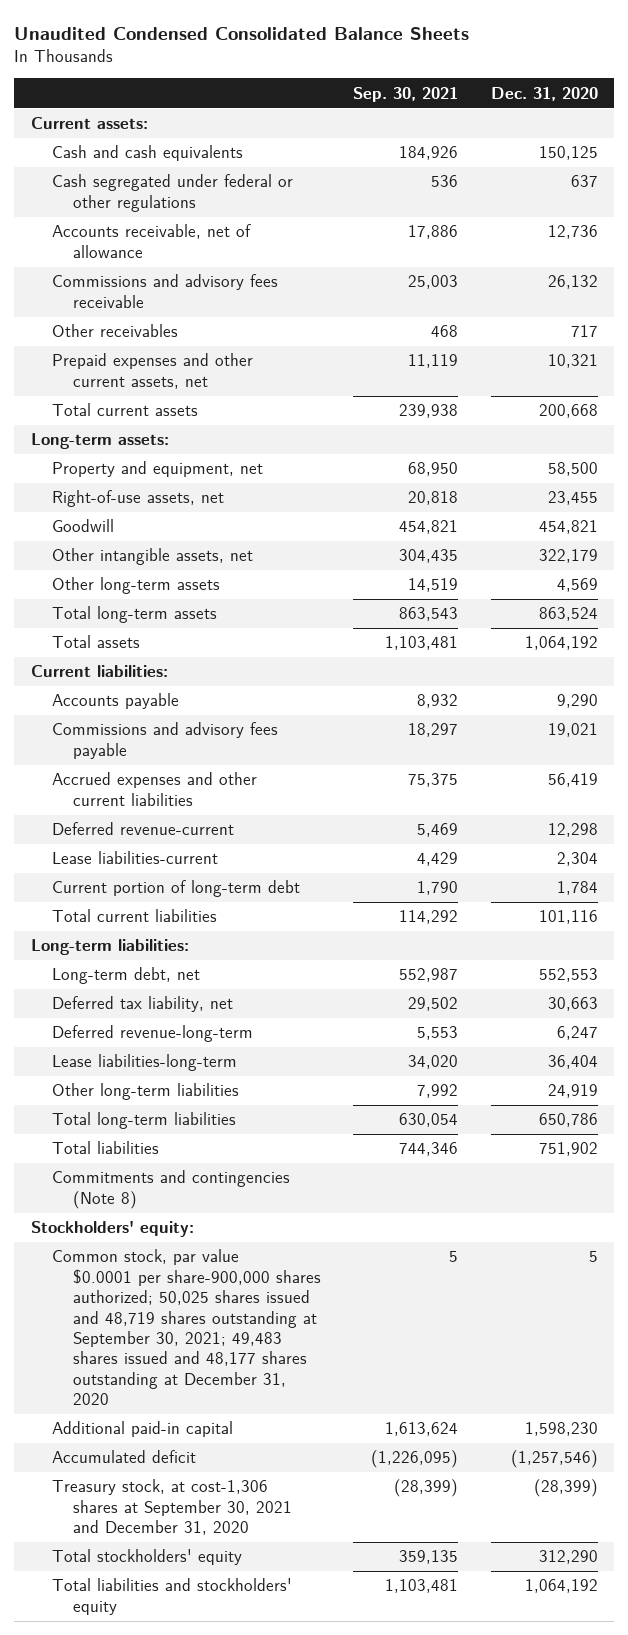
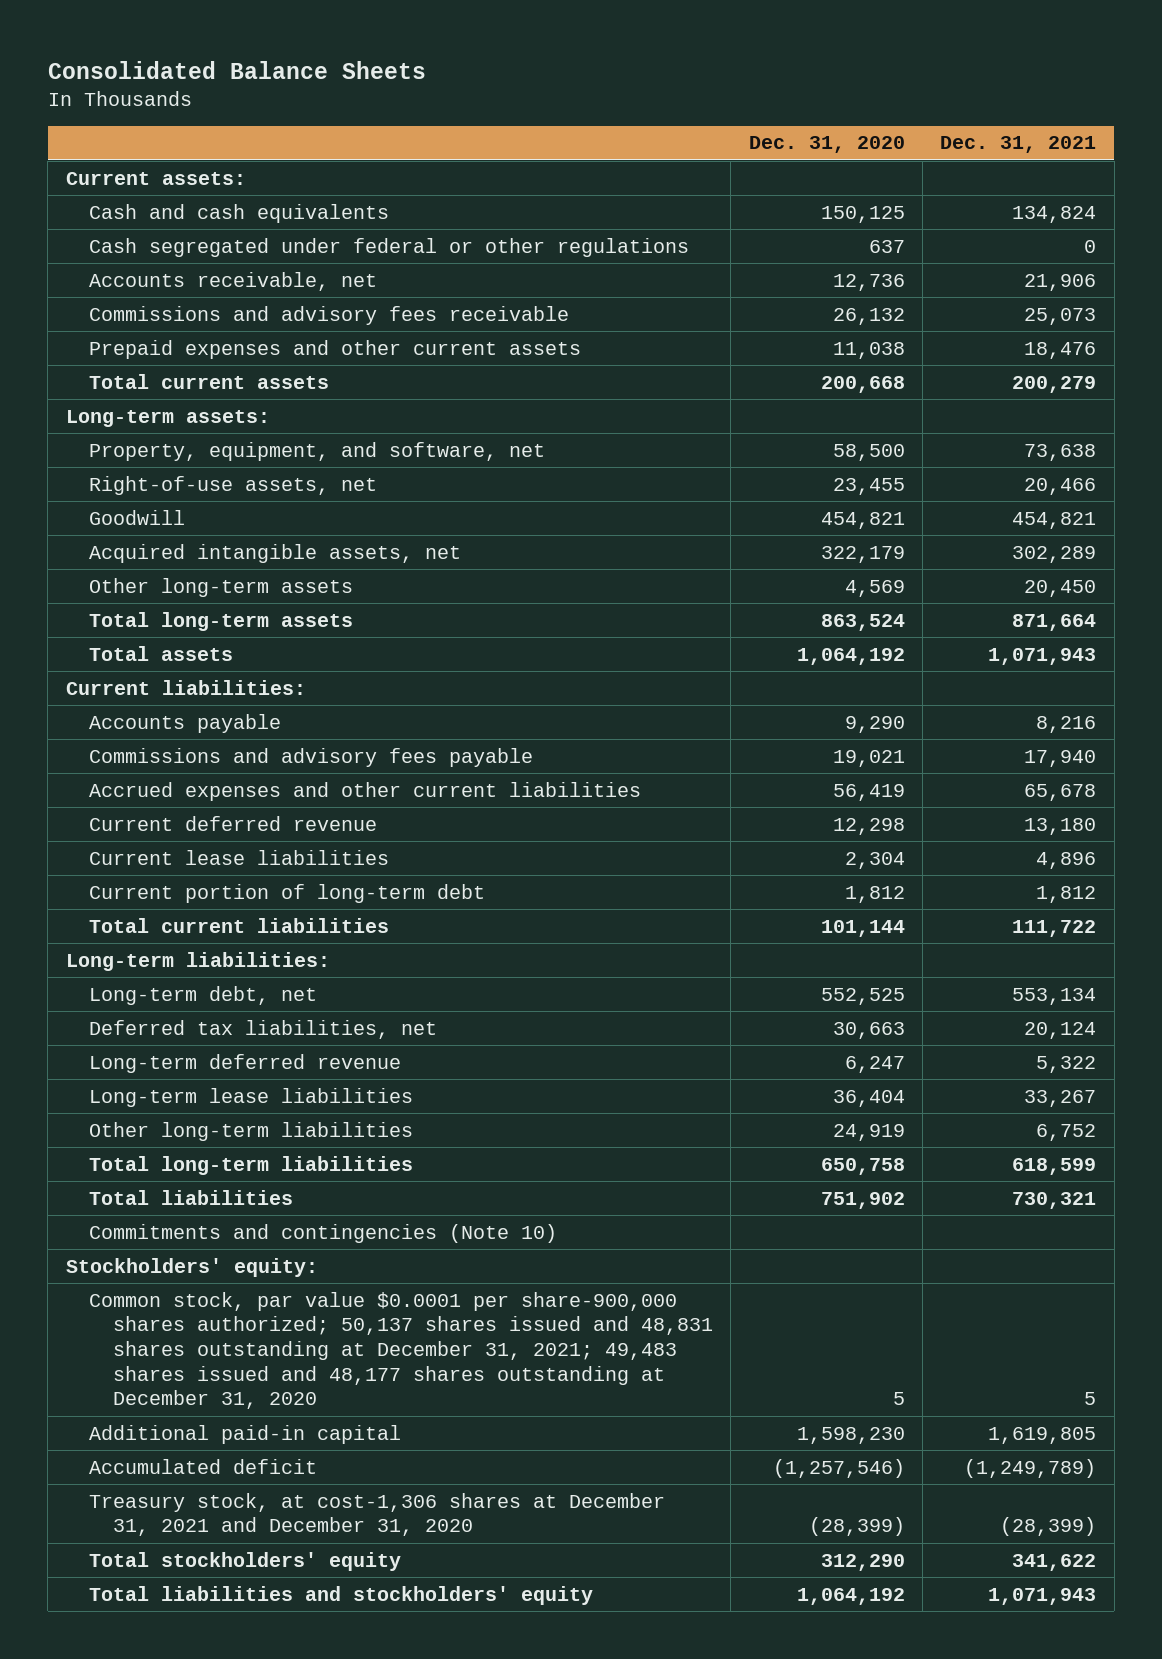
- Unaudited Condensed Consolidated Balance Sheets
+ Consolidated Balance Sheets
- | Sep. 30, 2021 | Dec. 31, 2020
+ | Dec. 31, 2020 | Dec. 31, 2021
- Accounts receivable, net of allowance | 17,886 | 12,736
+ Accounts receivable, net | 12,736 | 21,906
- Other receivables | 468 | 717
- Prepaid expenses and other current assets, net | 11,119 | 10,321
+ Prepaid expenses and other current assets | 11,038 | 18,476
- Property and equipment, net | 68,950 | 58,500
+ Property, equipment, and software, net | 58,500 | 73,638
- Other intangible assets, net | 304,435 | 322,179
+ Acquired intangible assets, net | 322,179 | 302,289
- Deferred revenue-current | 5,469 | 12,298
- Lease liabilities-current | 4,429 | 2,304
- Current portion of long-term debt | 1,790 | 1,784
- Total current liabilities | 114,292 | 101,116
+ Current deferred revenue | 12,298 | 13,180
+ Current lease liabilities | 2,304 | 4,896
+ Current portion of long-term debt | 1,812 | 1,812
+ Total current liabilities | 101,144 | 111,722
- Long-term debt, net | 552,987 | 552,553
- Deferred tax liability, net | 29,502 | 30,663
- Deferred revenue-long-term | 5,553 | 6,247
- Lease liabilities-long-term | 34,020 | 36,404
+ Long-term debt, net | 552,525 | 553,134
+ Deferred tax liabilities, net | 30,663 | 20,124
+ Long-term deferred revenue | 6,247 | 5,322
+ Long-term lease liabilities | 36,404 | 33,267
- Total long-term liabilities | 630,054 | 650,786
+ Total long-term liabilities | 650,758 | 618,599
- Commitments and contingencies (Note 8)
+ Commitments and contingencies (Note 10)
- Common stock, par value $0.0001 per share-900,000 shares authorized; 50,025 shares issued and 48,719 shares outstanding at September 30, 2021; 49,483 shares issued and 48,177 shares outstanding at December 31, 2020 | 5 | 5
+ Common stock, par value $0.0001 per share-900,000 shares authorized; 50,137 shares issued and 48,831 shares outstanding at December 31, 2021; 49,483 shares issued and 48,177 shares outstanding at December 31, 2020 | 5 | 5
- Treasury stock, at cost-1,306 shares at September 30, 2021 and December 31, 2020 | (28,399) | (28,399)
+ Treasury stock, at cost-1,306 shares at December 31, 2021 and December 31, 2020 | (28,399) | (28,399)

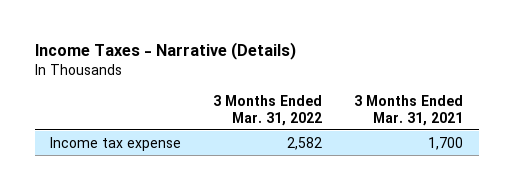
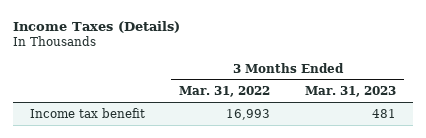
- Income Taxes - Narrative (Details)
+ Income Taxes (Details)
- | 3 Months Ended Mar. 31, 2022 | 3 Months Ended Mar. 31, 2021
+ | 3 Months Ended Mar. 31, 2022 | 3 Months Ended Mar. 31, 2023
- Income tax expense | 2,582 | 1,700
+ Income tax benefit | 16,993 | 481

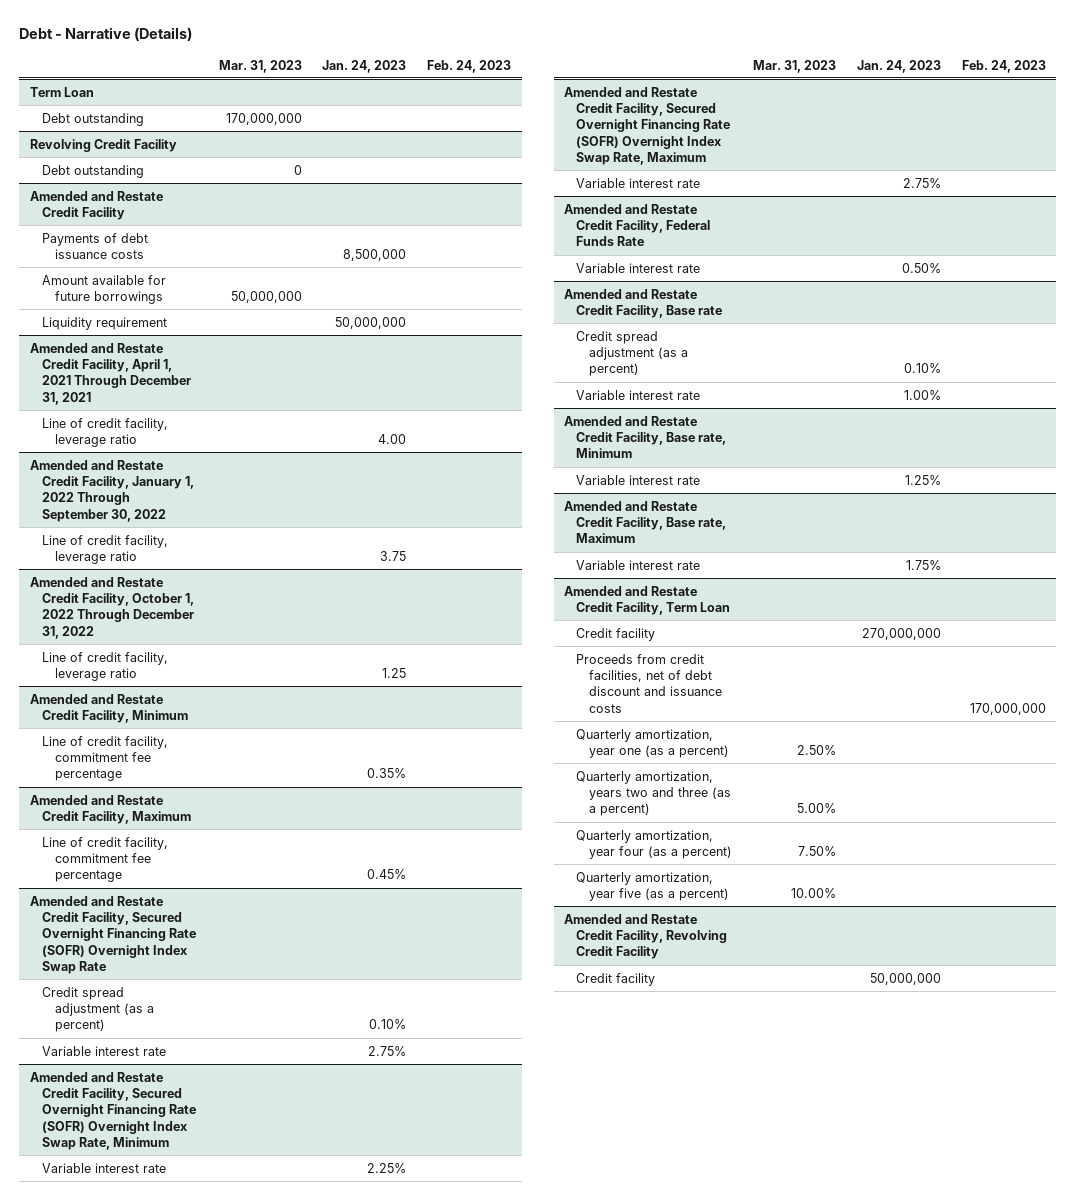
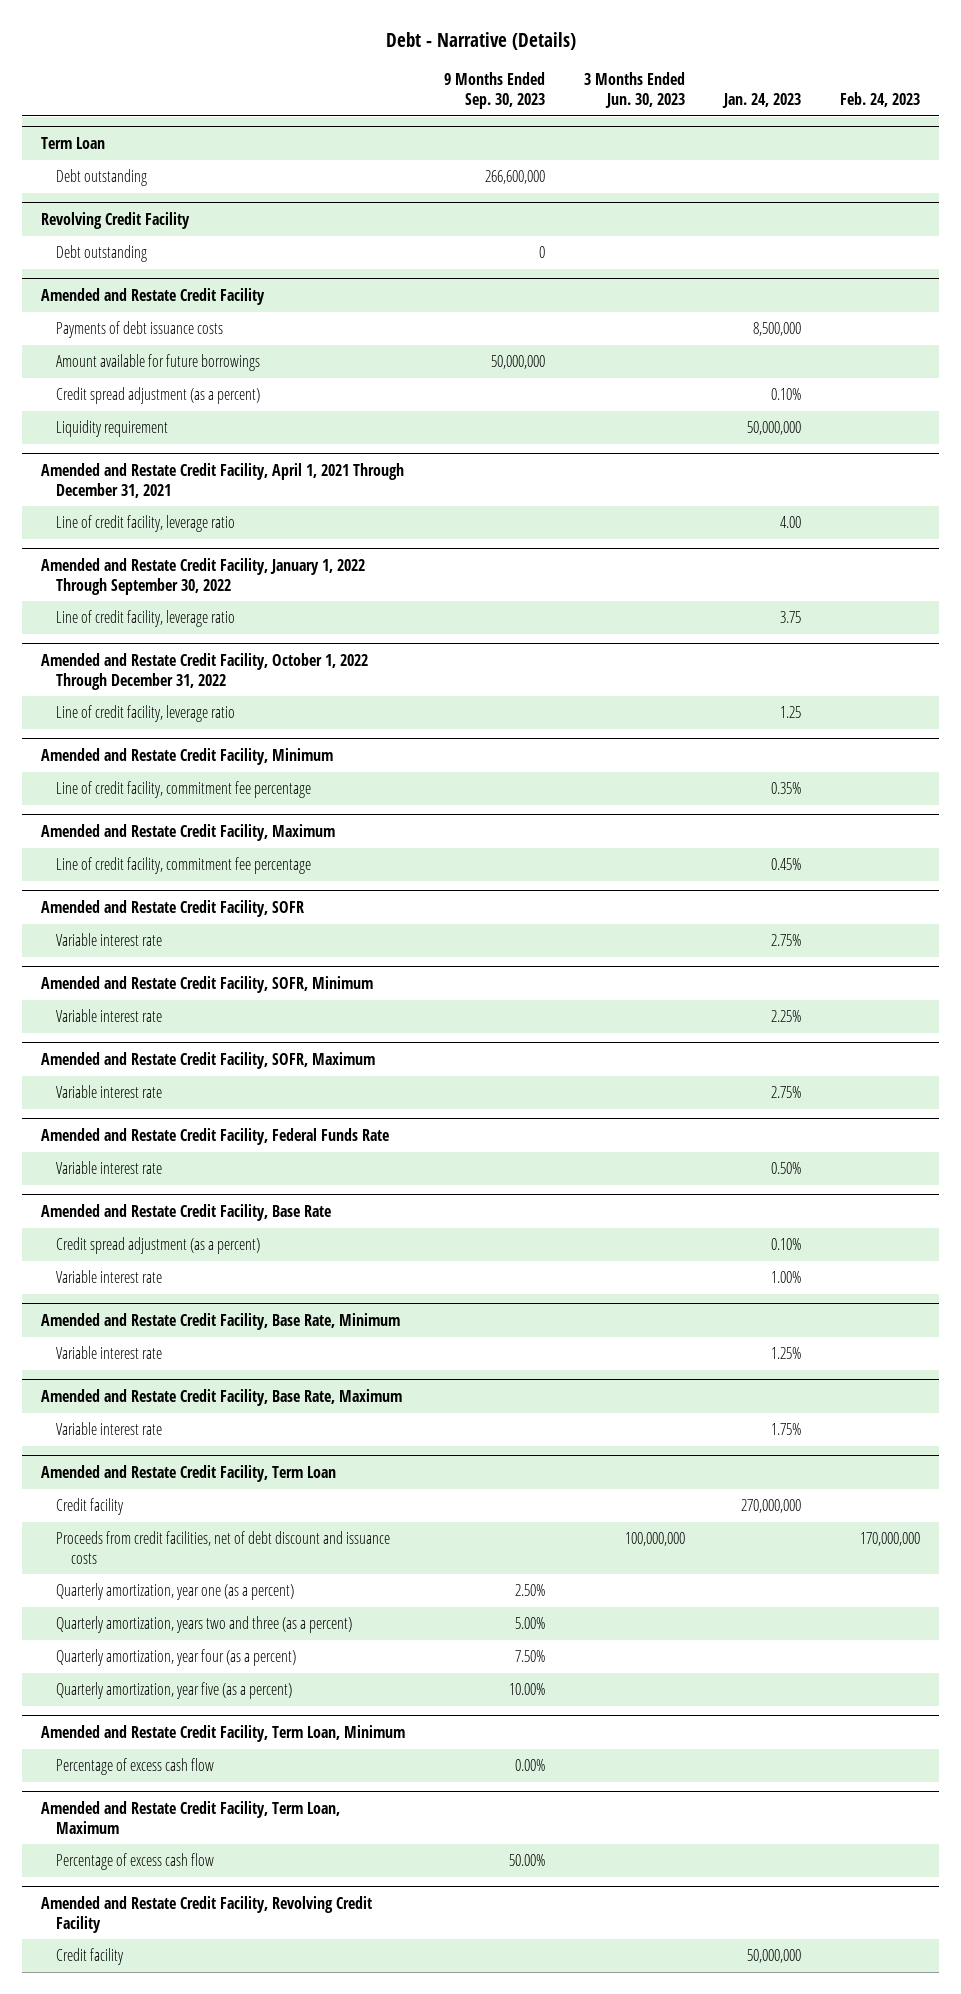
- | Mar. 31, 2023 | Jan. 24, 2023 | Feb. 24, 2023
+ | 9 Months Ended Sep. 30, 2023 | 3 Months Ended Jun. 30, 2023 | Jan. 24, 2023 | Feb. 24, 2023
@ Amended and Restate Credit Facility
+ Credit spread adjustment (as a percent) | | | 0.10% |
- Amended and Restate Credit Facility, Secured Overnight Financing Rate (SOFR) Overnight Index Swap Rate
- Credit spread adjustment (as a percent) | | 0.10% |
+ Amended and Restate Credit Facility, SOFR
- Amended and Restate Credit Facility, Secured Overnight Financing Rate (SOFR) Overnight Index Swap Rate, Minimum
+ Amended and Restate Credit Facility, SOFR, Minimum
- Amended and Restate Credit Facility, Secured Overnight Financing Rate (SOFR) Overnight Index Swap Rate, Maximum
+ Amended and Restate Credit Facility, SOFR, Maximum
- Amended and Restate Credit Facility, Base rate
+ Amended and Restate Credit Facility, Base Rate
- Amended and Restate Credit Facility, Base rate, Minimum
+ Amended and Restate Credit Facility, Base Rate, Minimum
- Amended and Restate Credit Facility, Base rate, Maximum
+ Amended and Restate Credit Facility, Base Rate, Maximum
+ Amended and Restate Credit Facility, Term Loan, Minimum
+ Percentage of excess cash flow | 0.00% | | |
+ Amended and Restate Credit Facility, Term Loan, Maximum
+ Percentage of excess cash flow | 50.00% | | |

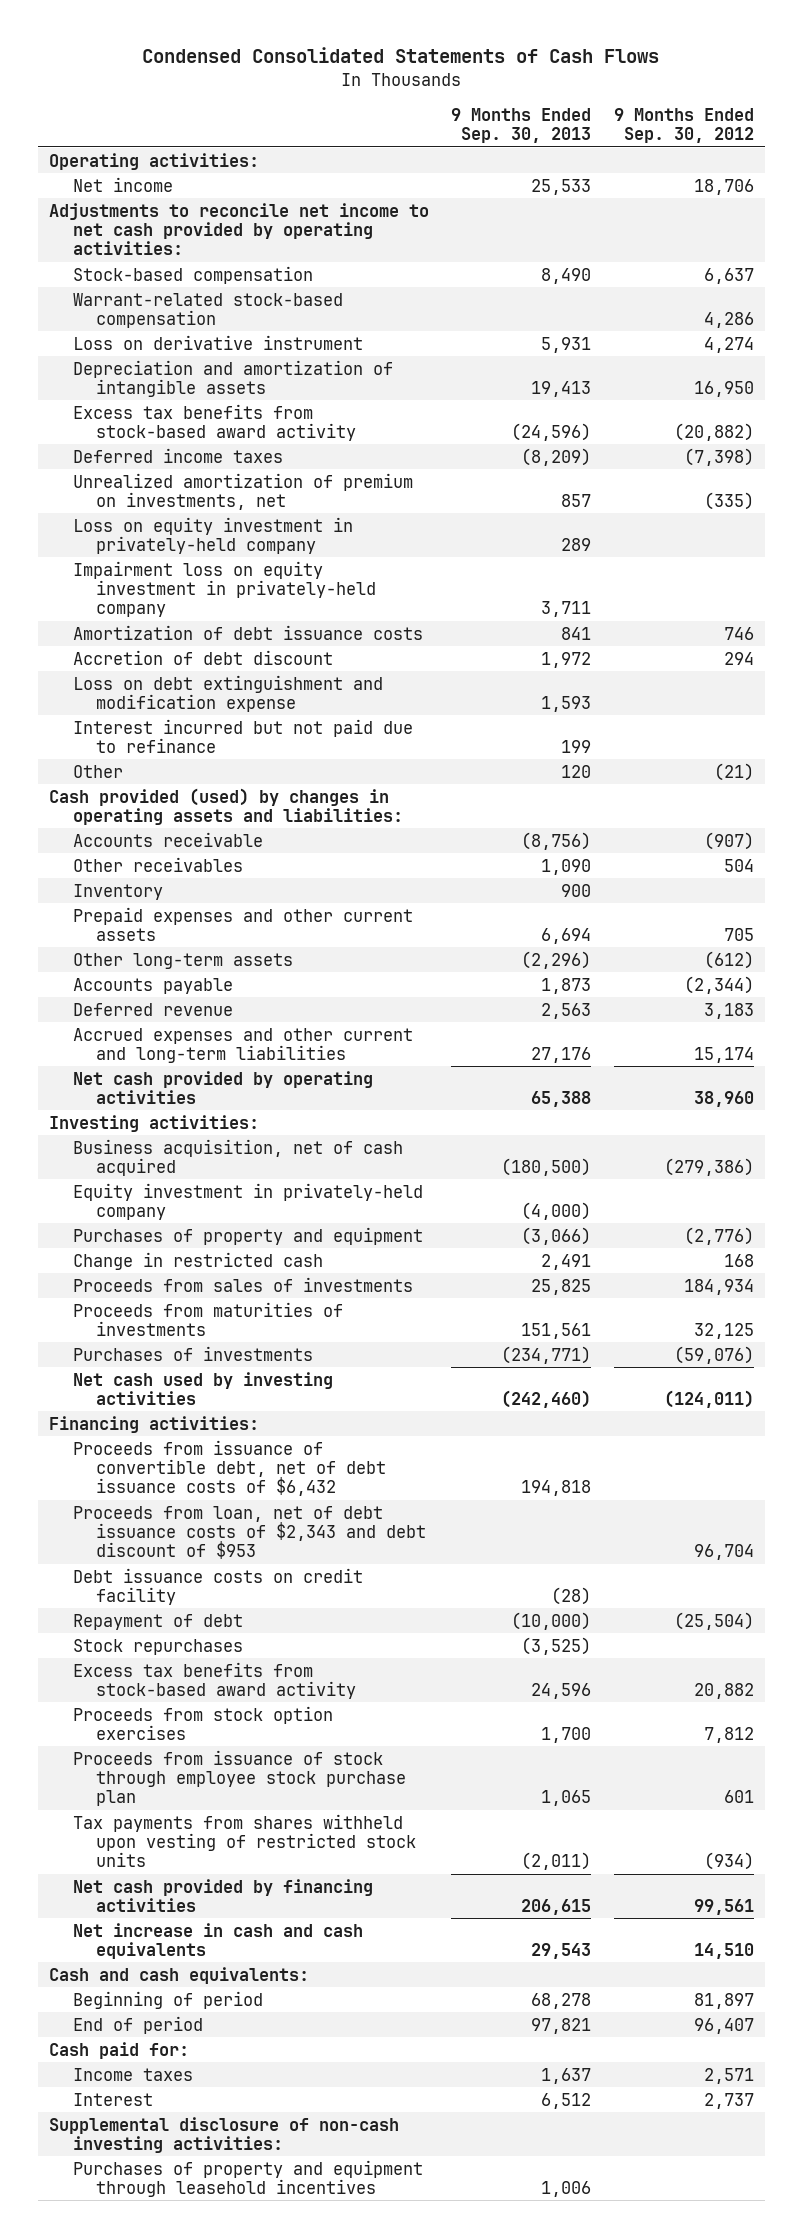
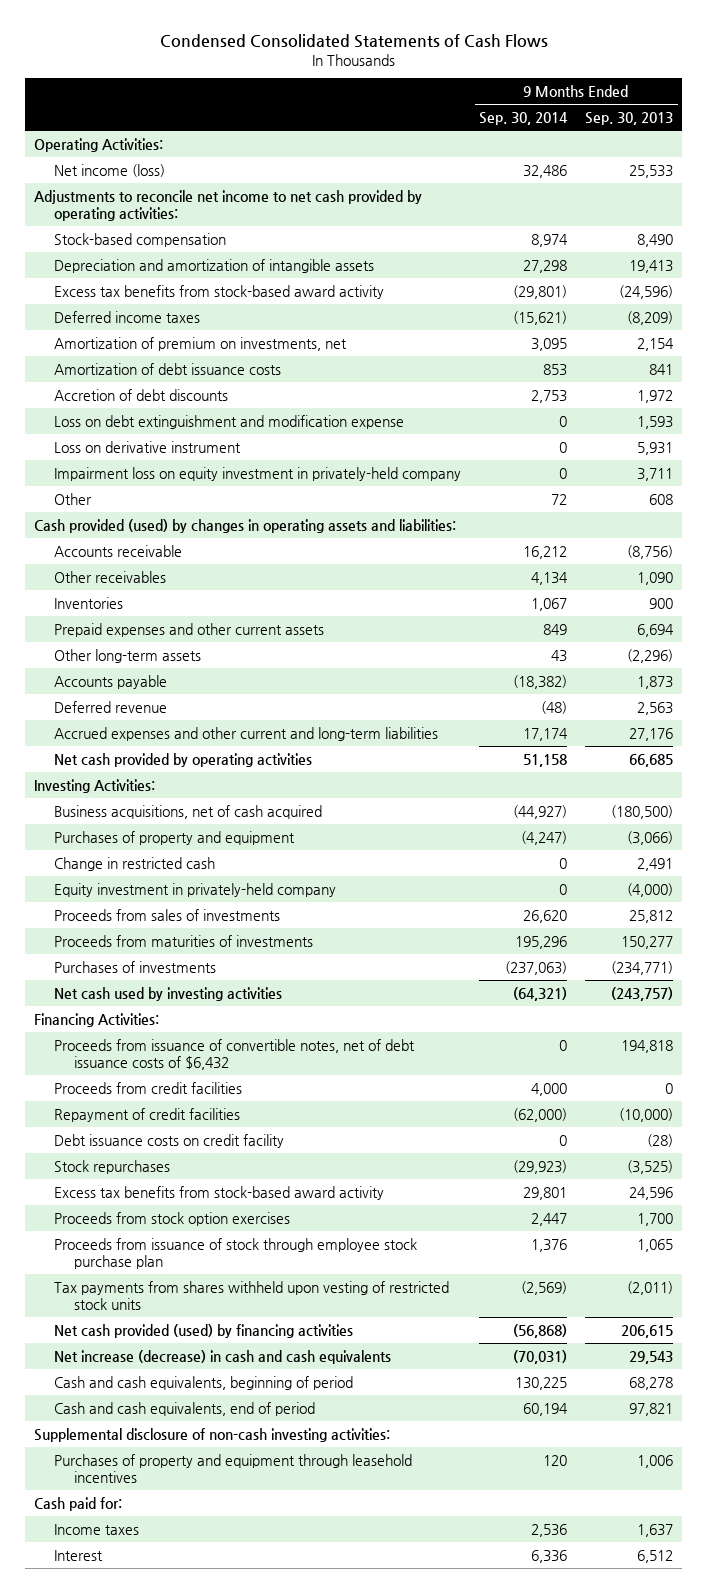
- | 9 Months Ended Sep. 30, 2013 | 9 Months Ended Sep. 30, 2012
+ | 9 Months Ended Sep. 30, 2014 | 9 Months Ended Sep. 30, 2013
- Operating activities:
- Net income | 25,533 | 18,706
+ Operating Activities:
+ Net income (loss) | 32,486 | 25,533
- Warrant-related stock-based compensation | | 4,286
- Unrealized amortization of premium on investments, net | 857 | (335)
- Loss on equity investment in privately-held company | 289 |
+ Amortization of premium on investments, net | 3,095 | 2,154
- Accretion of debt discount | 1,972 | 294
+ Accretion of debt discounts | 2,753 | 1,972
- Interest incurred but not paid due to refinance | 199 |
- Other | 120 | (21)
moved down: Loss on derivative instrument | 0 | 5,931
moved down: Impairment loss on equity investment in privately-held company | 0 | 3,711
+ Other | 72 | 608
- Inventory | 900 |
+ Inventories | 1,067 | 900
- Net cash provided by operating activities | 65,388 | 38,960
- Investing activities:
- Business acquisition, net of cash acquired | (180,500) | (279,386)
+ Net cash provided by operating activities | 51,158 | 66,685
+ Investing Activities:
+ Business acquisitions, net of cash acquired | (44,927) | (180,500)
- Proceeds from sales of investments | 25,825 | 184,934
- Proceeds from maturities of investments | 151,561 | 32,125
moved down: Equity investment in privately-held company | 0 | (4,000)
+ Proceeds from sales of investments | 26,620 | 25,812
+ Proceeds from maturities of investments | 195,296 | 150,277
- Net cash used by investing activities | (242,460) | (124,011)
- Financing activities:
- Proceeds from issuance of convertible debt, net of debt issuance costs of $6,432 | 194,818 |
- Proceeds from loan, net of debt issuance costs of $2,343 and debt discount of $953 | | 96,704
+ Net cash used by investing activities | (64,321) | (243,757)
+ Financing Activities:
+ Proceeds from issuance of convertible notes, net of debt issuance costs of $6,432 | 0 | 194,818
+ Proceeds from credit facilities | 4,000 | 0
+ Repayment of credit facilities | (62,000) | (10,000)
- Repayment of debt | (10,000) | (25,504)
- Net cash provided by financing activities | 206,615 | 99,561
- Net increase in cash and cash equivalents | 29,543 | 14,510
- Cash and cash equivalents:
- Beginning of period | 68,278 | 81,897
- End of period | 97,821 | 96,407
+ Net cash provided (used) by financing activities | (56,868) | 206,615
+ Net increase (decrease) in cash and cash equivalents | (70,031) | 29,543
+ Cash and cash equivalents, beginning of period | 130,225 | 68,278
+ Cash and cash equivalents, end of period | 60,194 | 97,821
moved up: Supplemental disclosure of non-cash investing activities:
moved up: Purchases of property and equipment through leasehold incentives | 120 | 1,006

